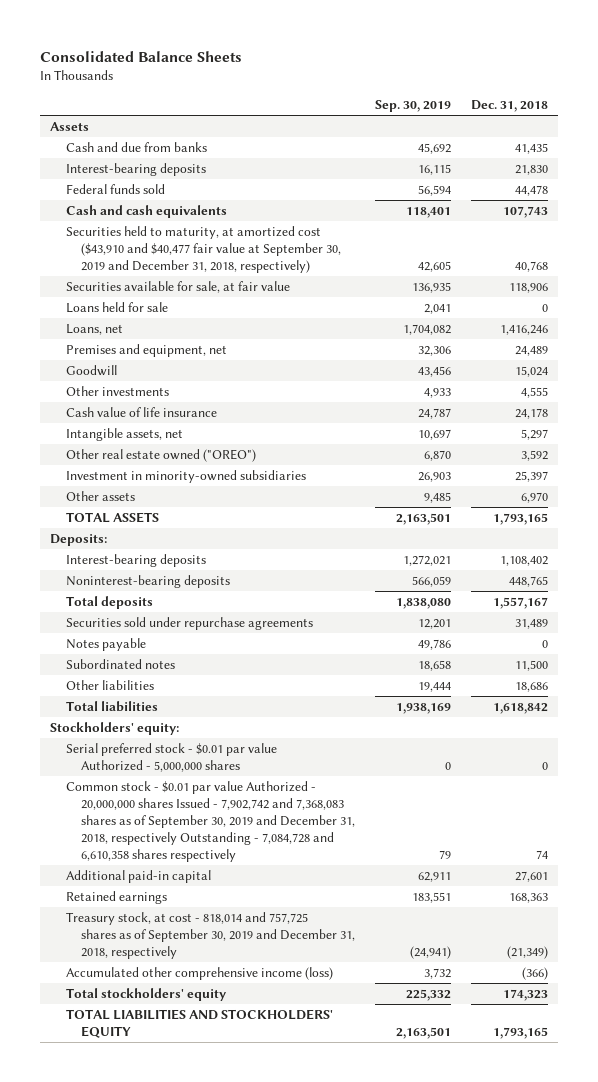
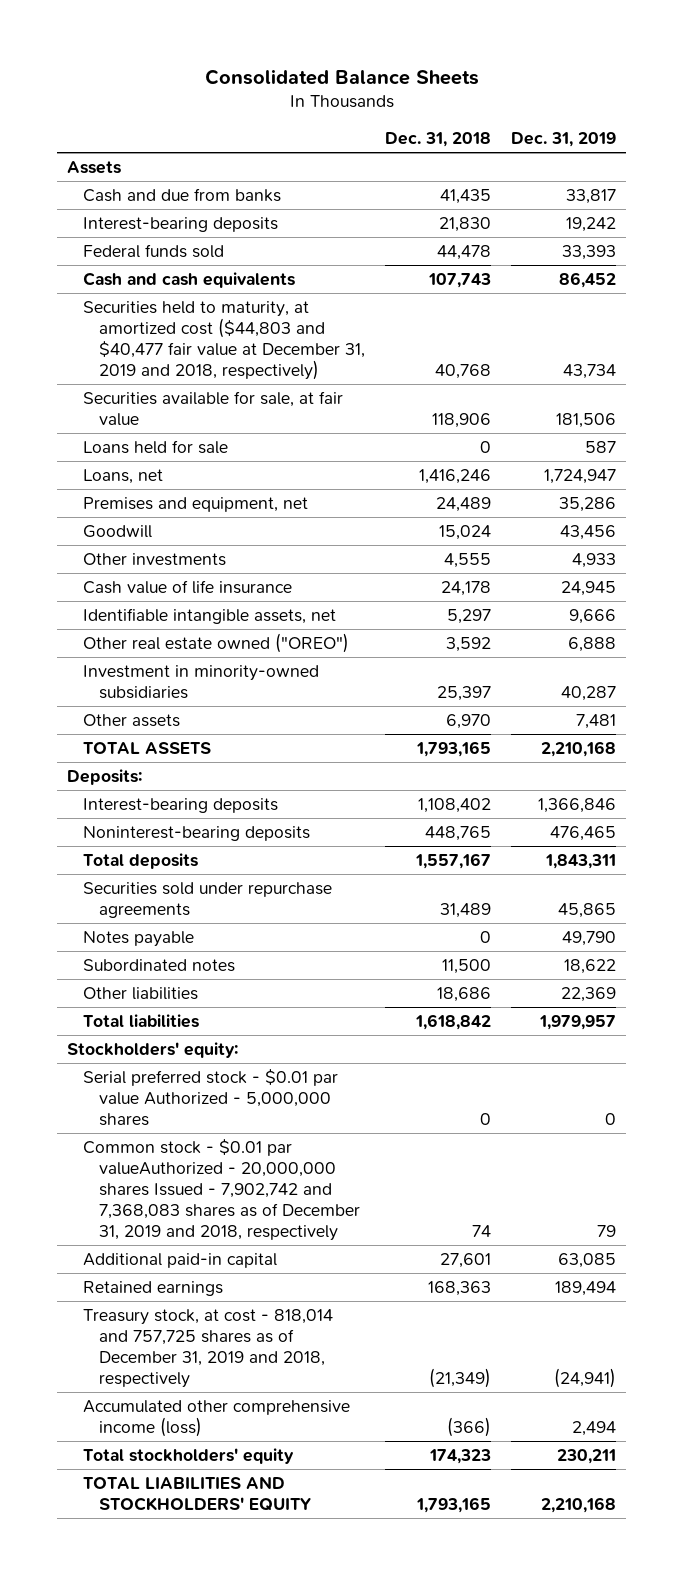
- | Sep. 30, 2019 | Dec. 31, 2018
+ | Dec. 31, 2018 | Dec. 31, 2019
- Securities held to maturity, at amortized cost ($43,910 and $40,477 fair value at September 30, 2019 and December 31, 2018, respectively) | 42,605 | 40,768
+ Securities held to maturity, at amortized cost ($44,803 and $40,477 fair value at December 31, 2019 and 2018, respectively) | 40,768 | 43,734
- Intangible assets, net | 10,697 | 5,297
+ Identifiable intangible assets, net | 5,297 | 9,666
- Common stock - $0.01 par value Authorized - 20,000,000 shares Issued - 7,902,742 and 7,368,083 shares as of September 30, 2019 and December 31, 2018, respectively Outstanding - 7,084,728 and 6,610,358 shares respectively | 79 | 74
+ Common stock - $0.01 par valueAuthorized - 20,000,000 shares Issued - 7,902,742 and 7,368,083 shares as of December 31, 2019 and 2018, respectively | 74 | 79
- Treasury stock, at cost - 818,014 and 757,725 shares as of September 30, 2019 and December 31, 2018, respectively | (24,941) | (21,349)
+ Treasury stock, at cost - 818,014 and 757,725 shares as of December 31, 2019 and 2018, respectively | (21,349) | (24,941)

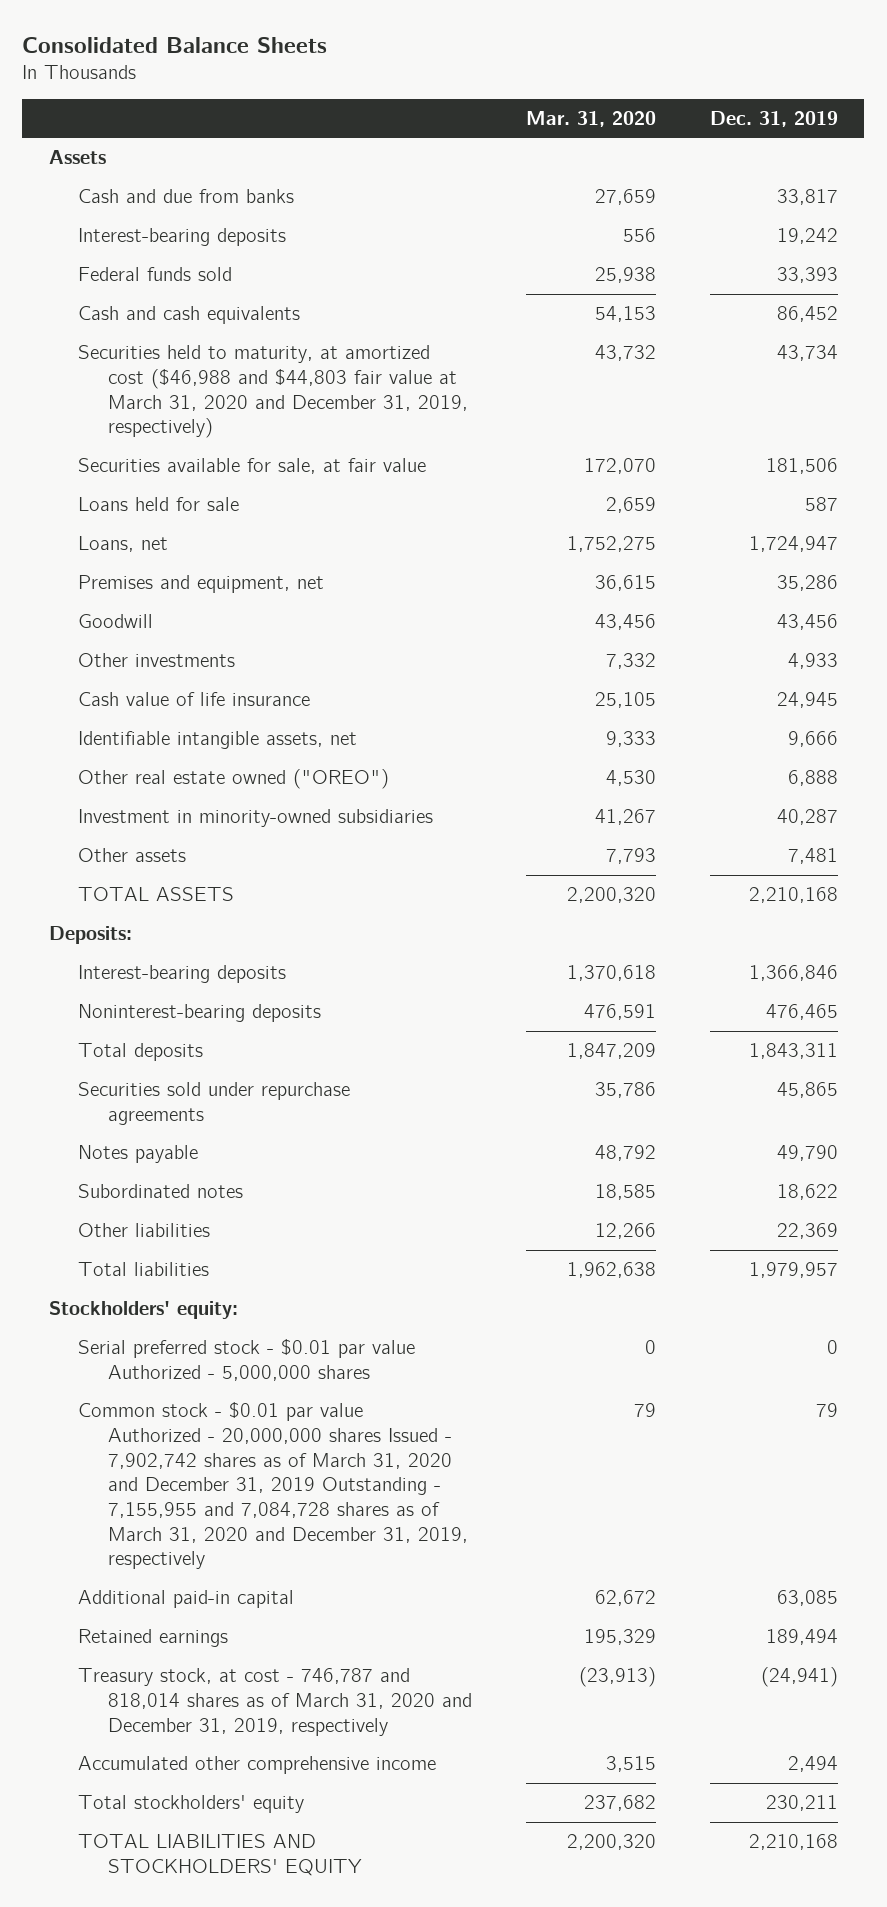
- | Dec. 31, 2018 | Dec. 31, 2019
+ | Mar. 31, 2020 | Dec. 31, 2019
- Securities held to maturity, at amortized cost ($44,803 and $40,477 fair value at December 31, 2019 and 2018, respectively) | 40,768 | 43,734
+ Securities held to maturity, at amortized cost ($46,988 and $44,803 fair value at March 31, 2020 and December 31, 2019, respectively) | 43,732 | 43,734
- Common stock - $0.01 par valueAuthorized - 20,000,000 shares Issued - 7,902,742 and 7,368,083 shares as of December 31, 2019 and 2018, respectively | 74 | 79
+ Common stock - $0.01 par value Authorized - 20,000,000 shares Issued - 7,902,742 shares as of March 31, 2020 and December 31, 2019 Outstanding - 7,155,955 and 7,084,728 shares as of March 31, 2020 and December 31, 2019, respectively | 79 | 79
- Treasury stock, at cost - 818,014 and 757,725 shares as of December 31, 2019 and 2018, respectively | (21,349) | (24,941)
- Accumulated other comprehensive income (loss) | (366) | 2,494
+ Treasury stock, at cost - 746,787 and 818,014 shares as of March 31, 2020 and December 31, 2019, respectively | (23,913) | (24,941)
+ Accumulated other comprehensive income | 3,515 | 2,494

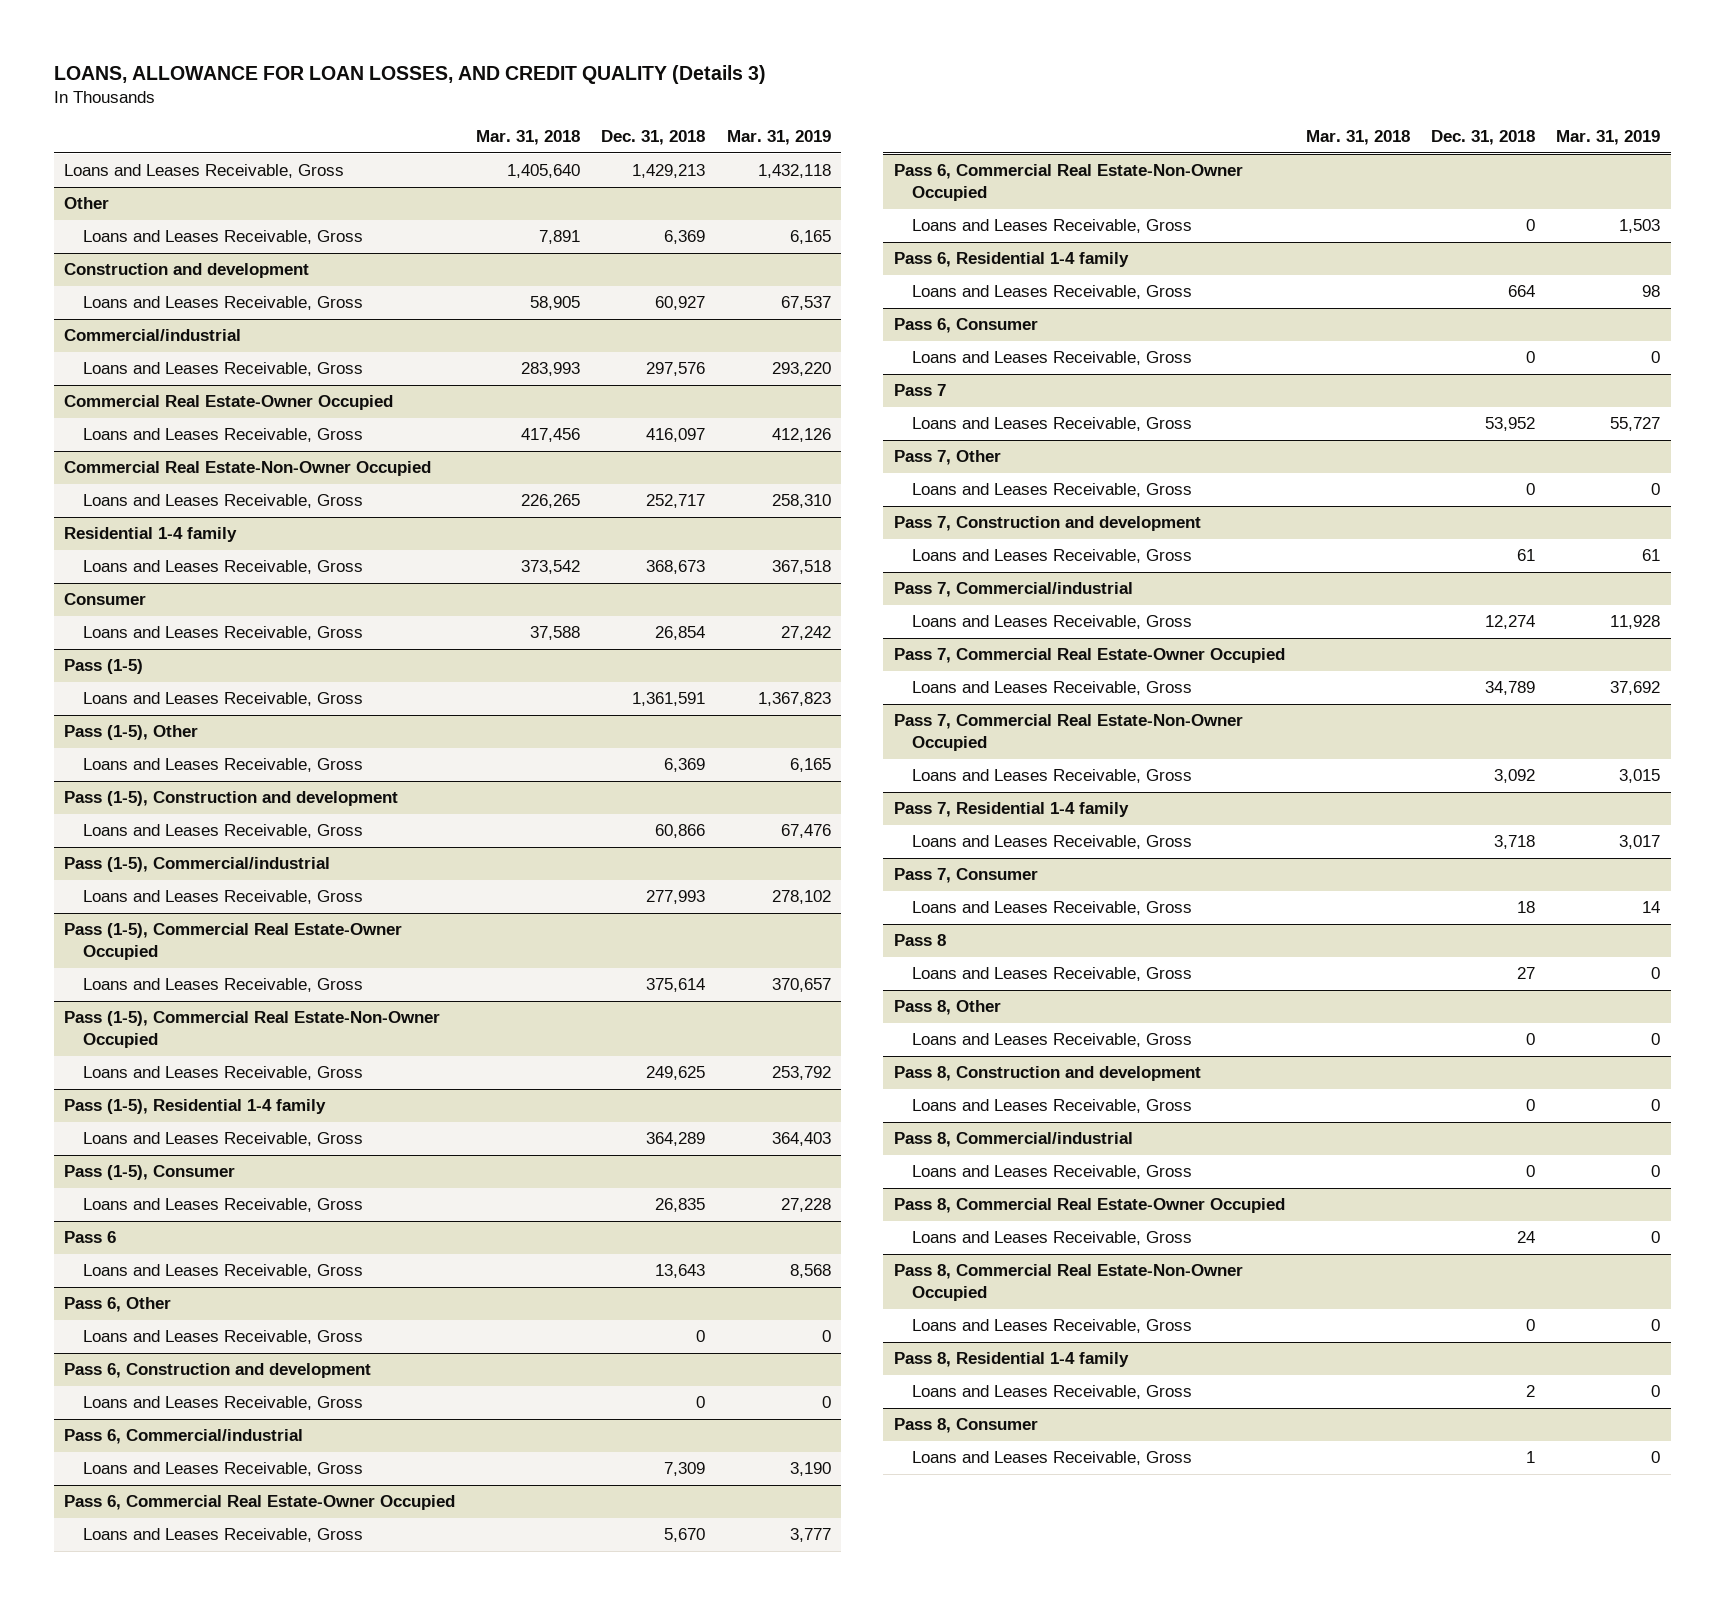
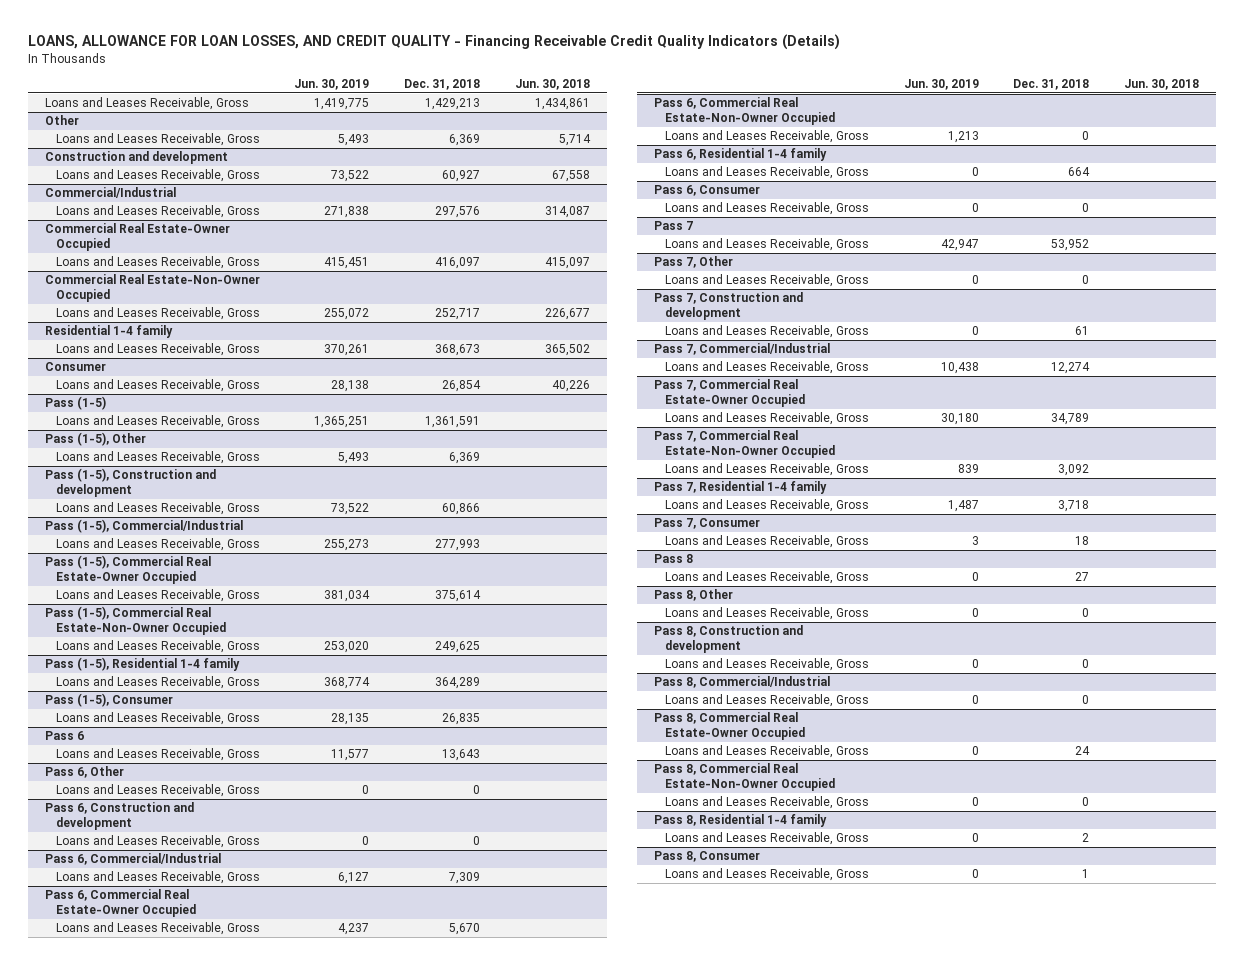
- LOANS, ALLOWANCE FOR LOAN LOSSES, AND CREDIT QUALITY (Details 3)
+ LOANS, ALLOWANCE FOR LOAN LOSSES, AND CREDIT QUALITY - Financing Receivable Credit Quality Indicators (Details)
- | Mar. 31, 2018 | Dec. 31, 2018 | Mar. 31, 2019
+ | Jun. 30, 2019 | Dec. 31, 2018 | Jun. 30, 2018
- Commercial/industrial
+ Commercial/Industrial
- Pass (1-5), Commercial/industrial
+ Pass (1-5), Commercial/Industrial
- Pass 6, Commercial/industrial
+ Pass 6, Commercial/Industrial
- Pass 7, Commercial/industrial
+ Pass 7, Commercial/Industrial
- Pass 8, Commercial/industrial
+ Pass 8, Commercial/Industrial

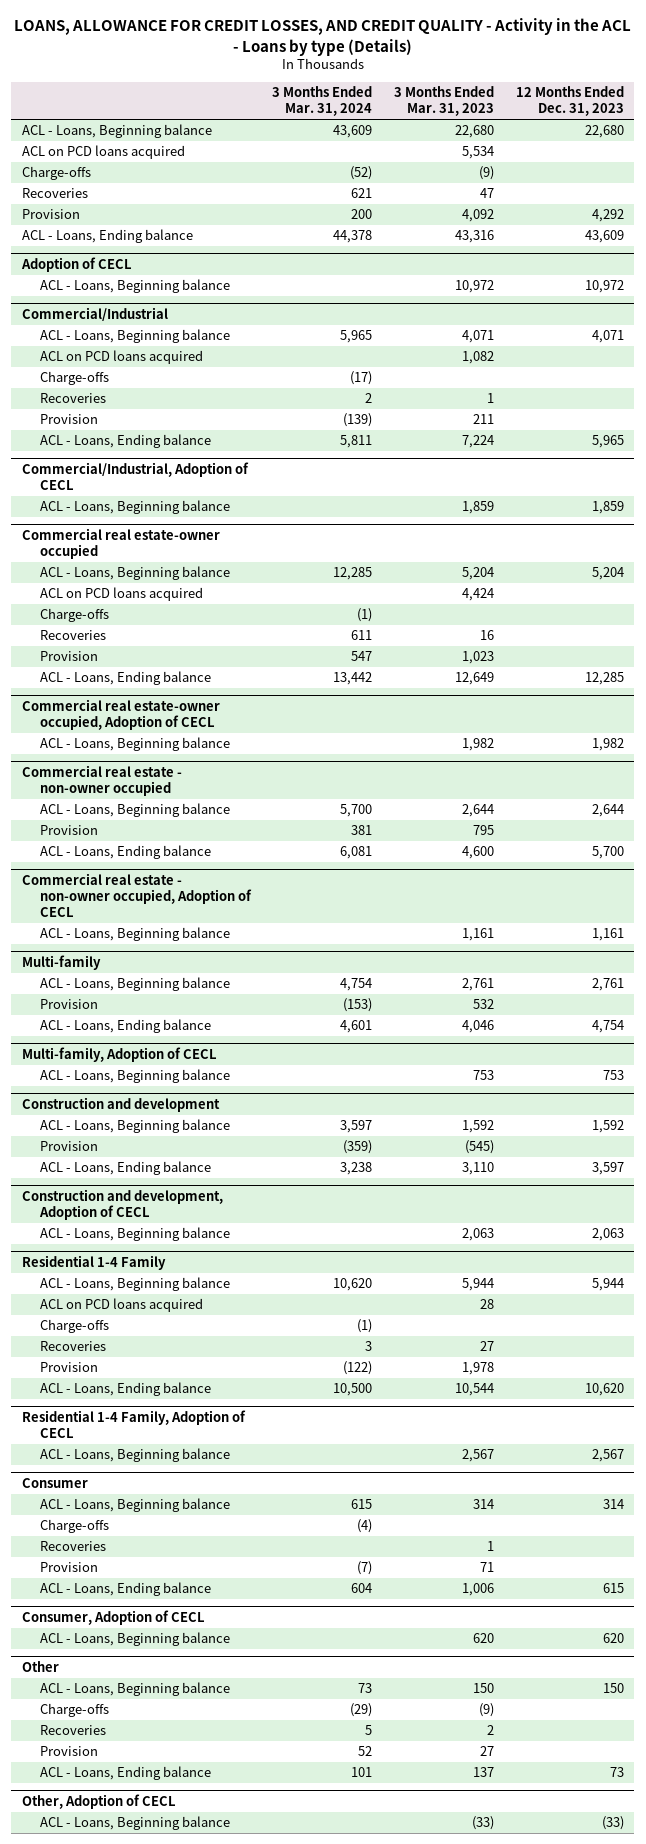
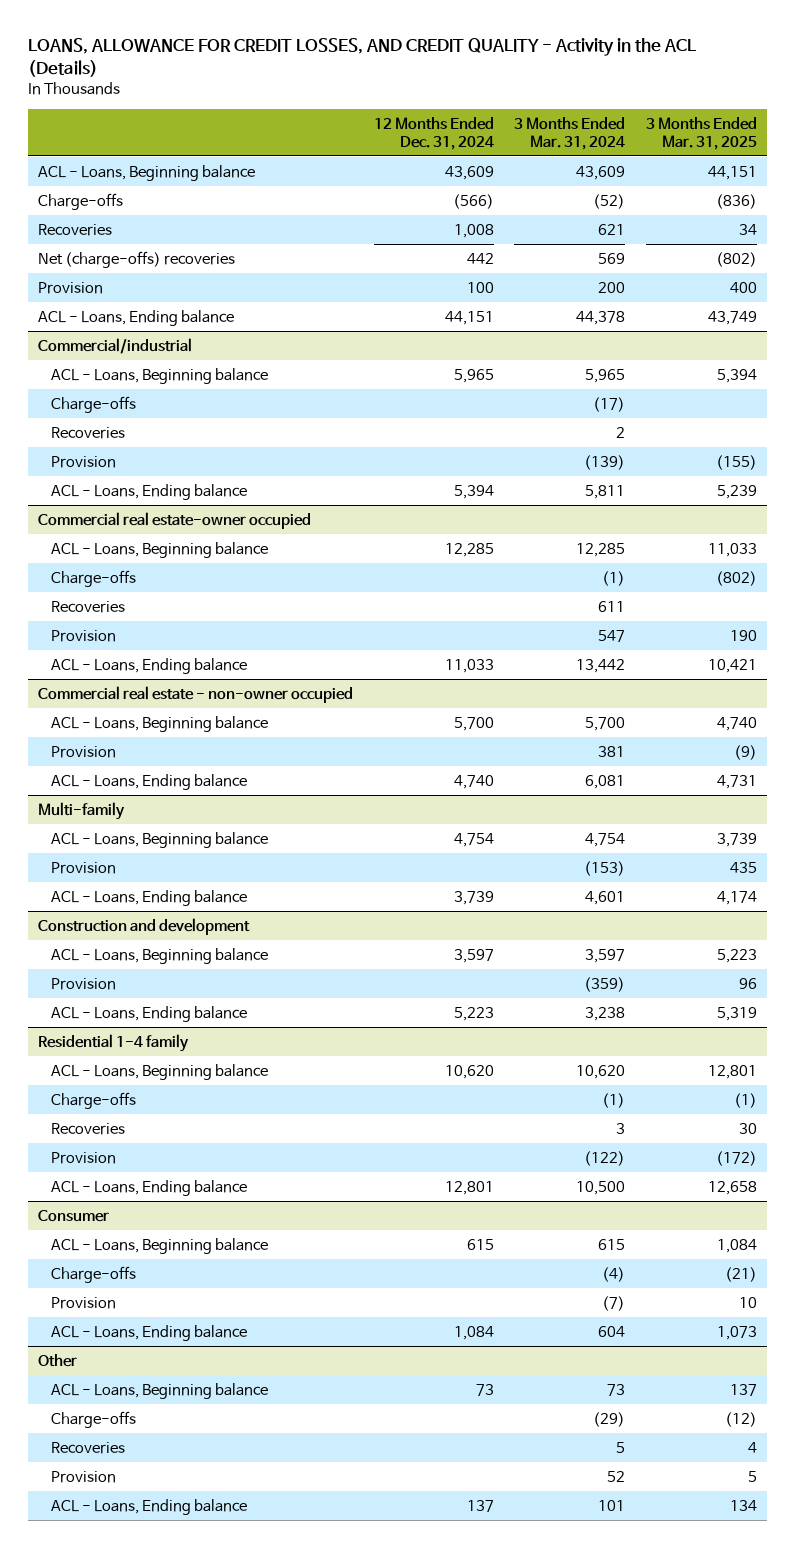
- LOANS, ALLOWANCE FOR CREDIT LOSSES, AND CREDIT QUALITY - Activity in the ACL - Loans by type (Details)
+ LOANS, ALLOWANCE FOR CREDIT LOSSES, AND CREDIT QUALITY - Activity in the ACL (Details)
- | 3 Months Ended Mar. 31, 2024 | 3 Months Ended Mar. 31, 2023 | 12 Months Ended Dec. 31, 2023
+ | 12 Months Ended Dec. 31, 2024 | 3 Months Ended Mar. 31, 2024 | 3 Months Ended Mar. 31, 2025
- ACL on PCD loans acquired | | 5,534 |
+ Net (charge-offs) recoveries | 442 | 569 | (802)
- Adoption of CECL
- ACL - Loans, Beginning balance | | 10,972 | 10,972
- Commercial/Industrial
+ Commercial/industrial
- ACL on PCD loans acquired | | 1,082 |
- Commercial/Industrial, Adoption of CECL
- ACL - Loans, Beginning balance | | 1,859 | 1,859
@ Commercial real estate-owner occupied
- ACL on PCD loans acquired | | 4,424 |
- Commercial real estate-owner occupied, Adoption of CECL
- ACL - Loans, Beginning balance | | 1,982 | 1,982
- Commercial real estate - non-owner occupied, Adoption of CECL
- ACL - Loans, Beginning balance | | 1,161 | 1,161
- Multi-family, Adoption of CECL
- ACL - Loans, Beginning balance | | 753 | 753
- Construction and development, Adoption of CECL
- ACL - Loans, Beginning balance | | 2,063 | 2,063
- Residential 1-4 Family
+ Residential 1-4 family
- ACL on PCD loans acquired | | 28 |
- Residential 1-4 Family, Adoption of CECL
- ACL - Loans, Beginning balance | | 2,567 | 2,567
@ Consumer
- Recoveries | | 1 |
- Consumer, Adoption of CECL
- ACL - Loans, Beginning balance | | 620 | 620
- Other, Adoption of CECL
- ACL - Loans, Beginning balance | | (33) | (33)

